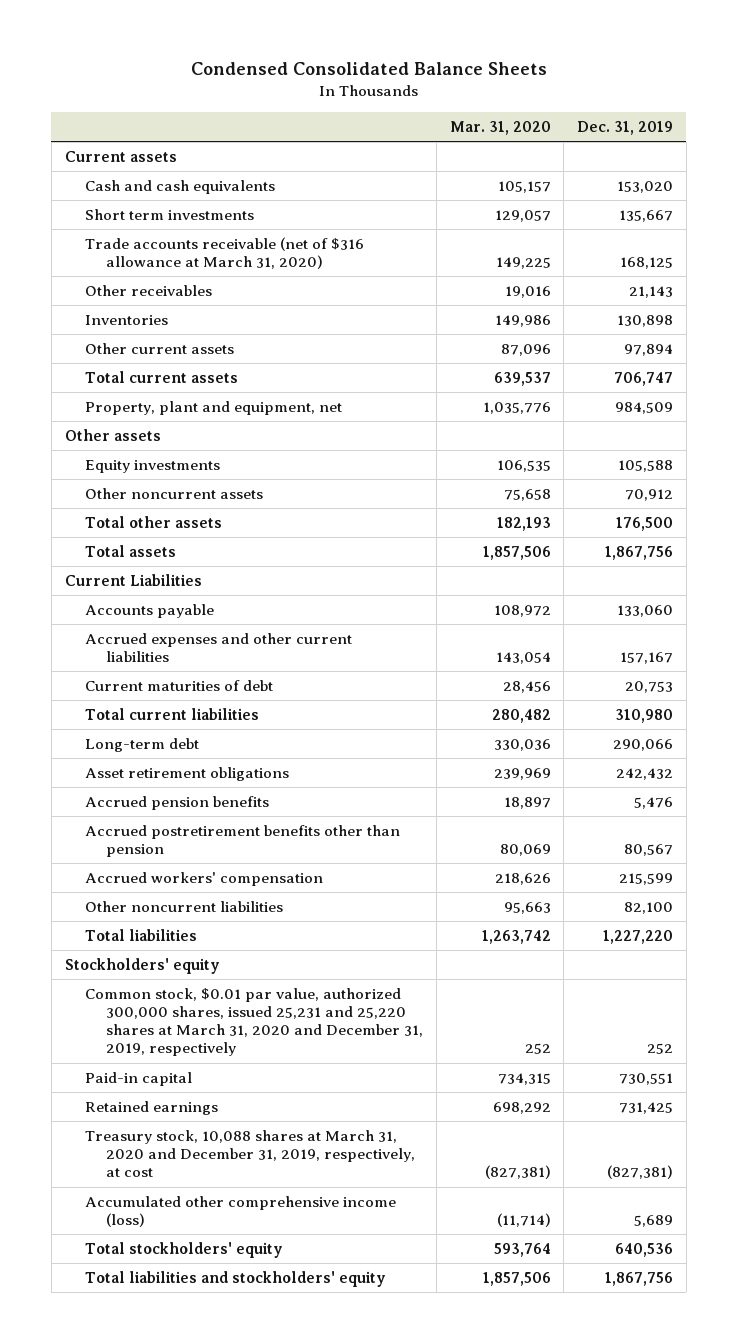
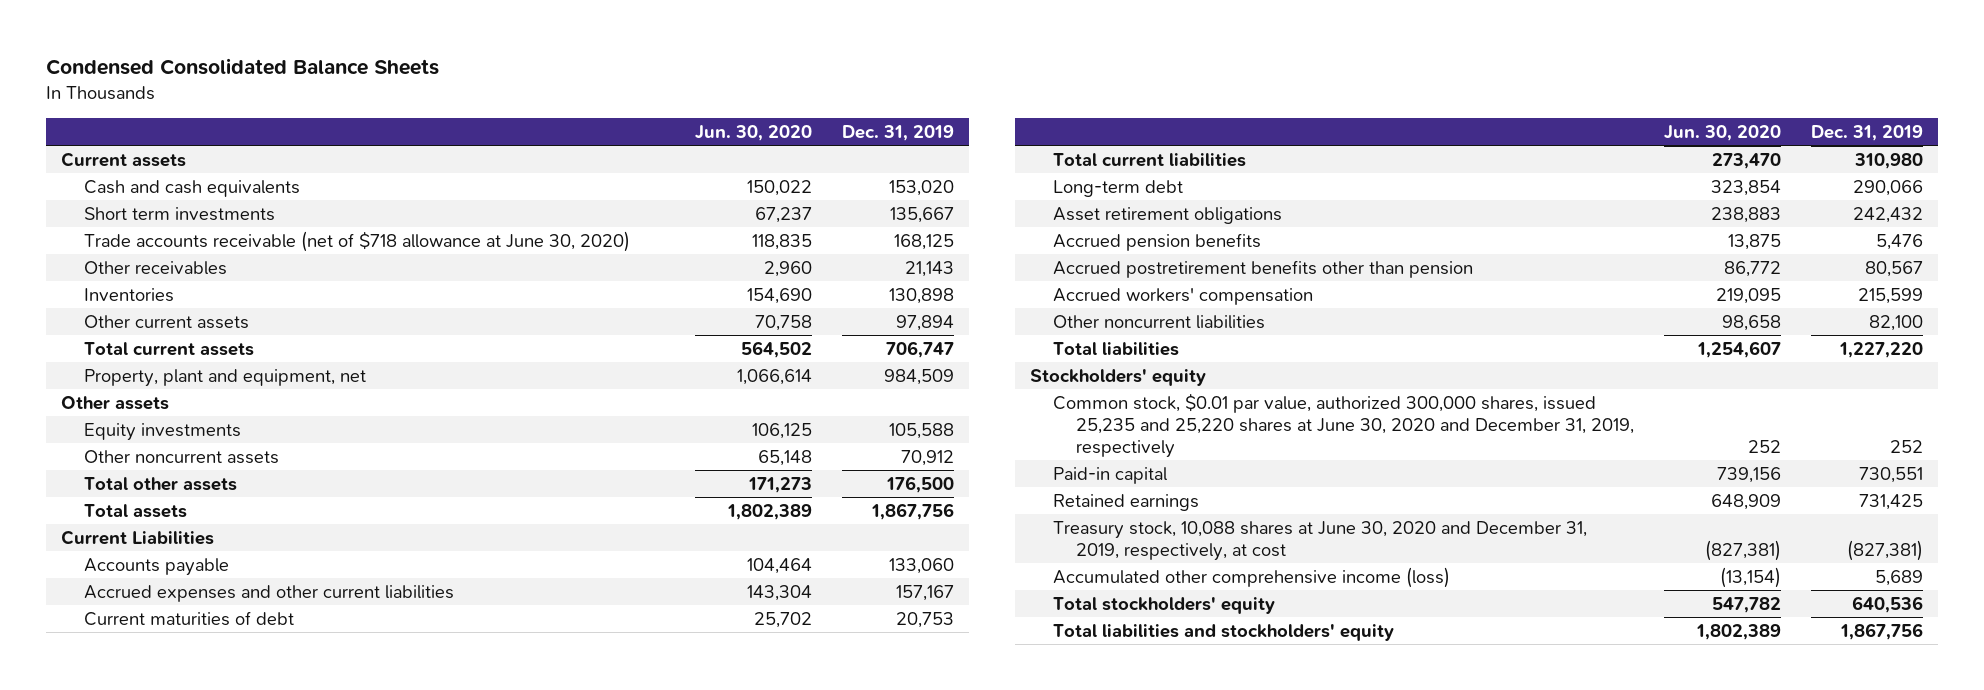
- | Mar. 31, 2020 | Dec. 31, 2019
+ | Jun. 30, 2020 | Dec. 31, 2019
- Trade accounts receivable (net of $316 allowance at March 31, 2020) | 149,225 | 168,125
+ Trade accounts receivable (net of $718 allowance at June 30, 2020) | 118,835 | 168,125
- Common stock, $0.01 par value, authorized 300,000 shares, issued 25,231 and 25,220 shares at March 31, 2020 and December 31, 2019, respectively | 252 | 252
+ Common stock, $0.01 par value, authorized 300,000 shares, issued 25,235 and 25,220 shares at June 30, 2020 and December 31, 2019, respectively | 252 | 252
- Treasury stock, 10,088 shares at March 31, 2020 and December 31, 2019, respectively, at cost | (827,381) | (827,381)
+ Treasury stock, 10,088 shares at June 30, 2020 and December 31, 2019, respectively, at cost | (827,381) | (827,381)

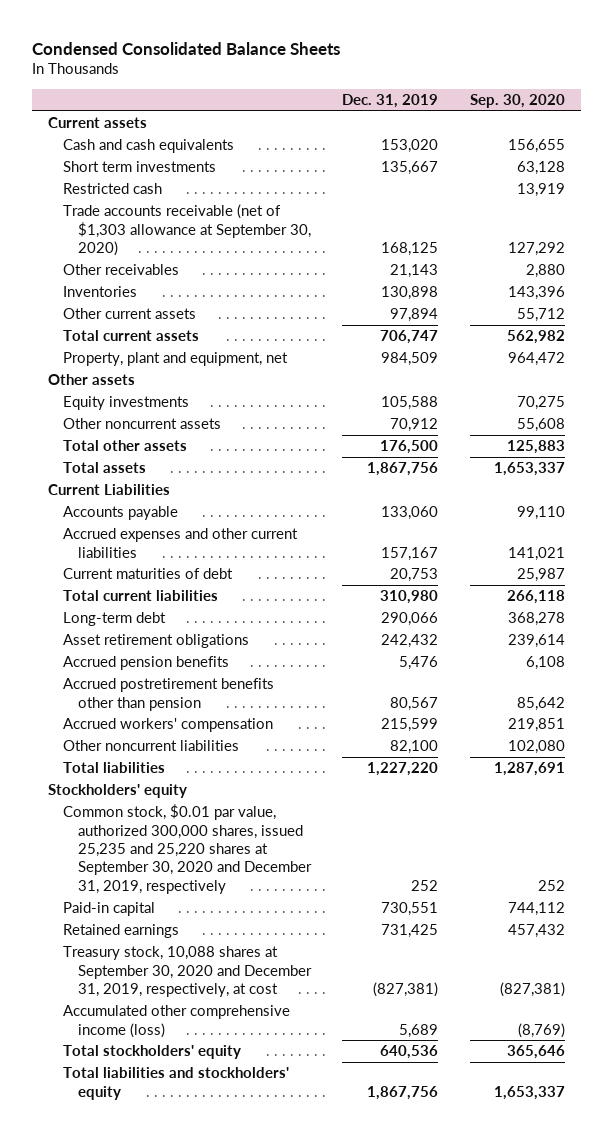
- | Jun. 30, 2020 | Dec. 31, 2019
+ | Dec. 31, 2019 | Sep. 30, 2020
- Trade accounts receivable (net of $718 allowance at June 30, 2020) | 118,835 | 168,125
+ Restricted cash | | 13,919
+ Trade accounts receivable (net of $1,303 allowance at September 30, 2020) | 168,125 | 127,292
- Common stock, $0.01 par value, authorized 300,000 shares, issued 25,235 and 25,220 shares at June 30, 2020 and December 31, 2019, respectively | 252 | 252
+ Common stock, $0.01 par value, authorized 300,000 shares, issued 25,235 and 25,220 shares at September 30, 2020 and December 31, 2019, respectively | 252 | 252
- Treasury stock, 10,088 shares at June 30, 2020 and December 31, 2019, respectively, at cost | (827,381) | (827,381)
+ Treasury stock, 10,088 shares at September 30, 2020 and December 31, 2019, respectively, at cost | (827,381) | (827,381)

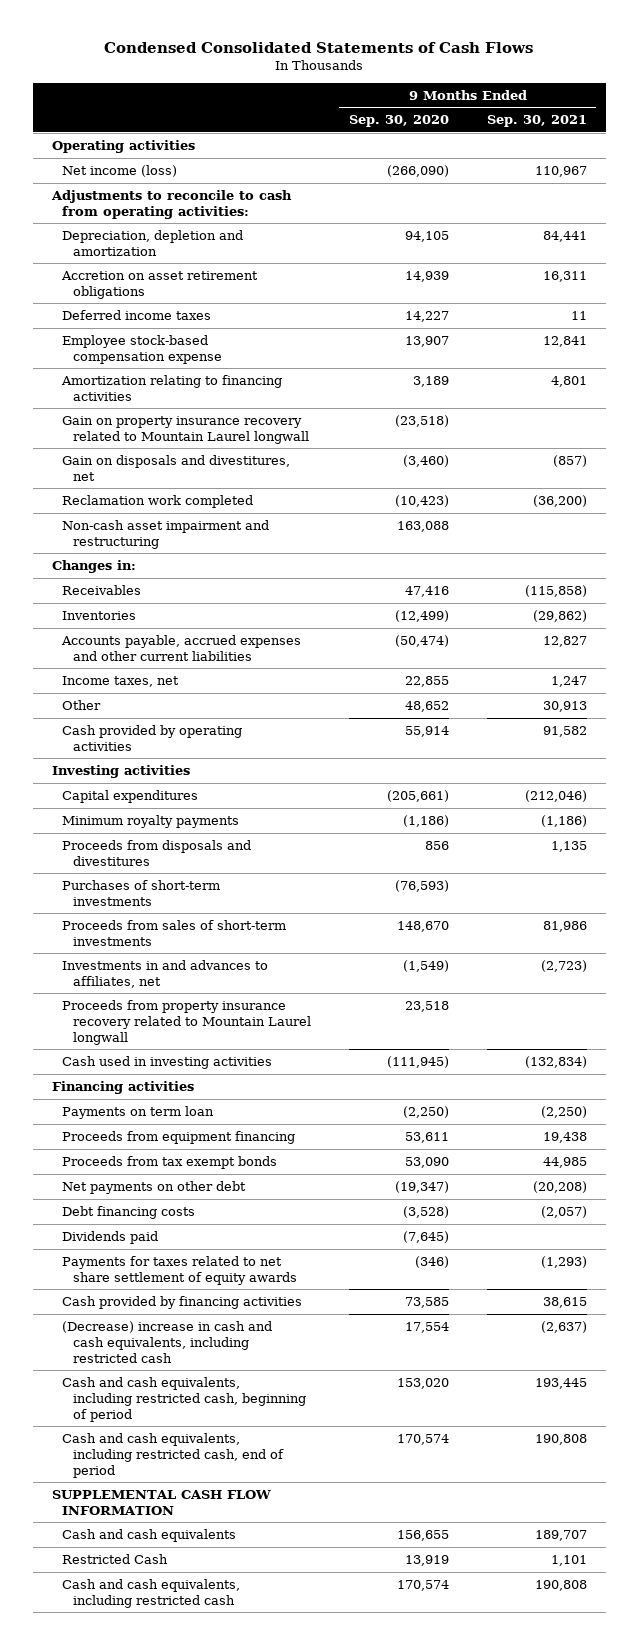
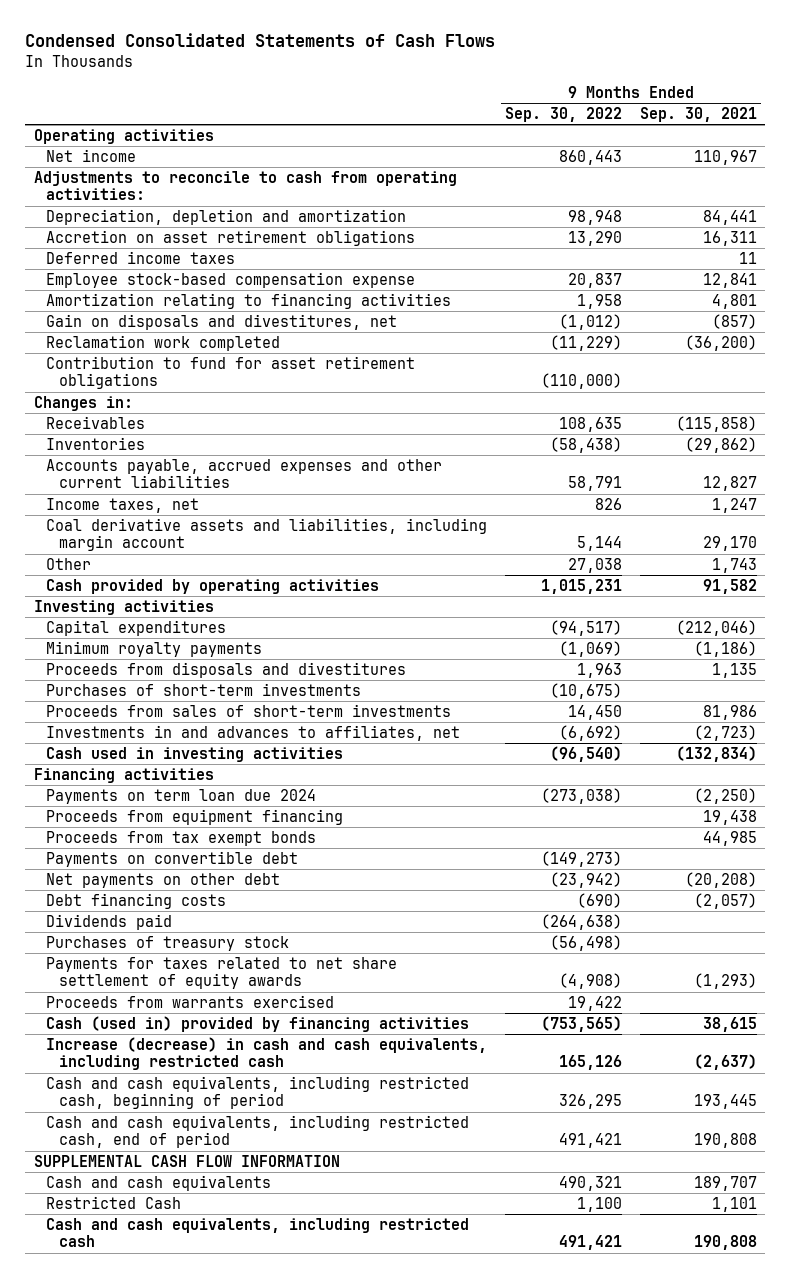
- | 9 Months Ended Sep. 30, 2020 | 9 Months Ended Sep. 30, 2021
+ | 9 Months Ended Sep. 30, 2022 | 9 Months Ended Sep. 30, 2021
- Net income (loss) | (266,090) | 110,967
+ Net income | 860,443 | 110,967
- Gain on property insurance recovery related to Mountain Laurel longwall | (23,518) |
- Non-cash asset impairment and restructuring | 163,088 |
+ Contribution to fund for asset retirement obligations | (110,000) |
- Other | 48,652 | 30,913
+ Coal derivative assets and liabilities, including margin account | 5,144 | 29,170
+ Other | 27,038 | 1,743
- Proceeds from property insurance recovery related to Mountain Laurel longwall | 23,518 |
- Payments on term loan | (2,250) | (2,250)
+ Payments on term loan due 2024 | (273,038) | (2,250)
+ Payments on convertible debt | (149,273) |
+ Purchases of treasury stock | (56,498) |
- Cash provided by financing activities | 73,585 | 38,615
- (Decrease) increase in cash and cash equivalents, including restricted cash | 17,554 | (2,637)
+ Proceeds from warrants exercised | 19,422 |
+ Cash (used in) provided by financing activities | (753,565) | 38,615
+ Increase (decrease) in cash and cash equivalents, including restricted cash | 165,126 | (2,637)

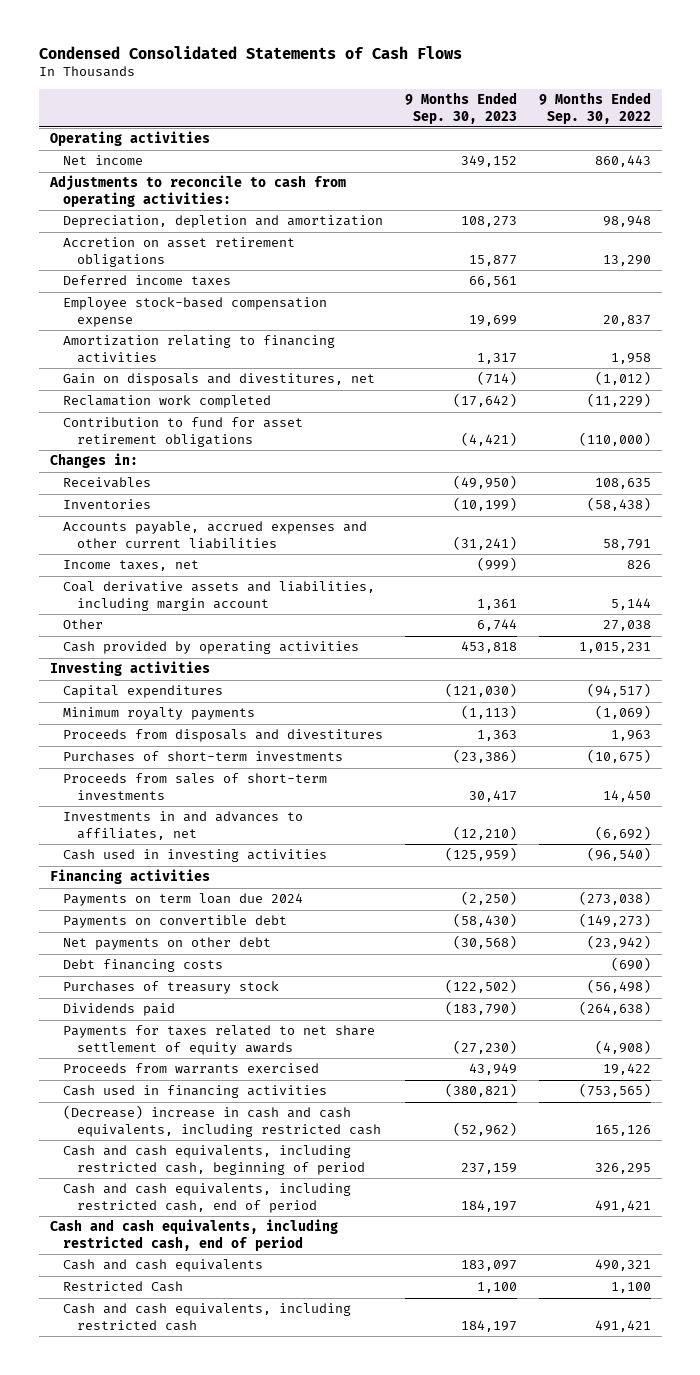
- | 9 Months Ended Sep. 30, 2022 | 9 Months Ended Sep. 30, 2021
+ | 9 Months Ended Sep. 30, 2023 | 9 Months Ended Sep. 30, 2022
- Proceeds from equipment financing | | 19,438
- Proceeds from tax exempt bonds | | 44,985
moved down: Dividends paid | (183,790) | (264,638)
- Cash (used in) provided by financing activities | (753,565) | 38,615
- Increase (decrease) in cash and cash equivalents, including restricted cash | 165,126 | (2,637)
+ Cash used in financing activities | (380,821) | (753,565)
+ (Decrease) increase in cash and cash equivalents, including restricted cash | (52,962) | 165,126
- SUPPLEMENTAL CASH FLOW INFORMATION
+ Cash and cash equivalents, including restricted cash, end of period

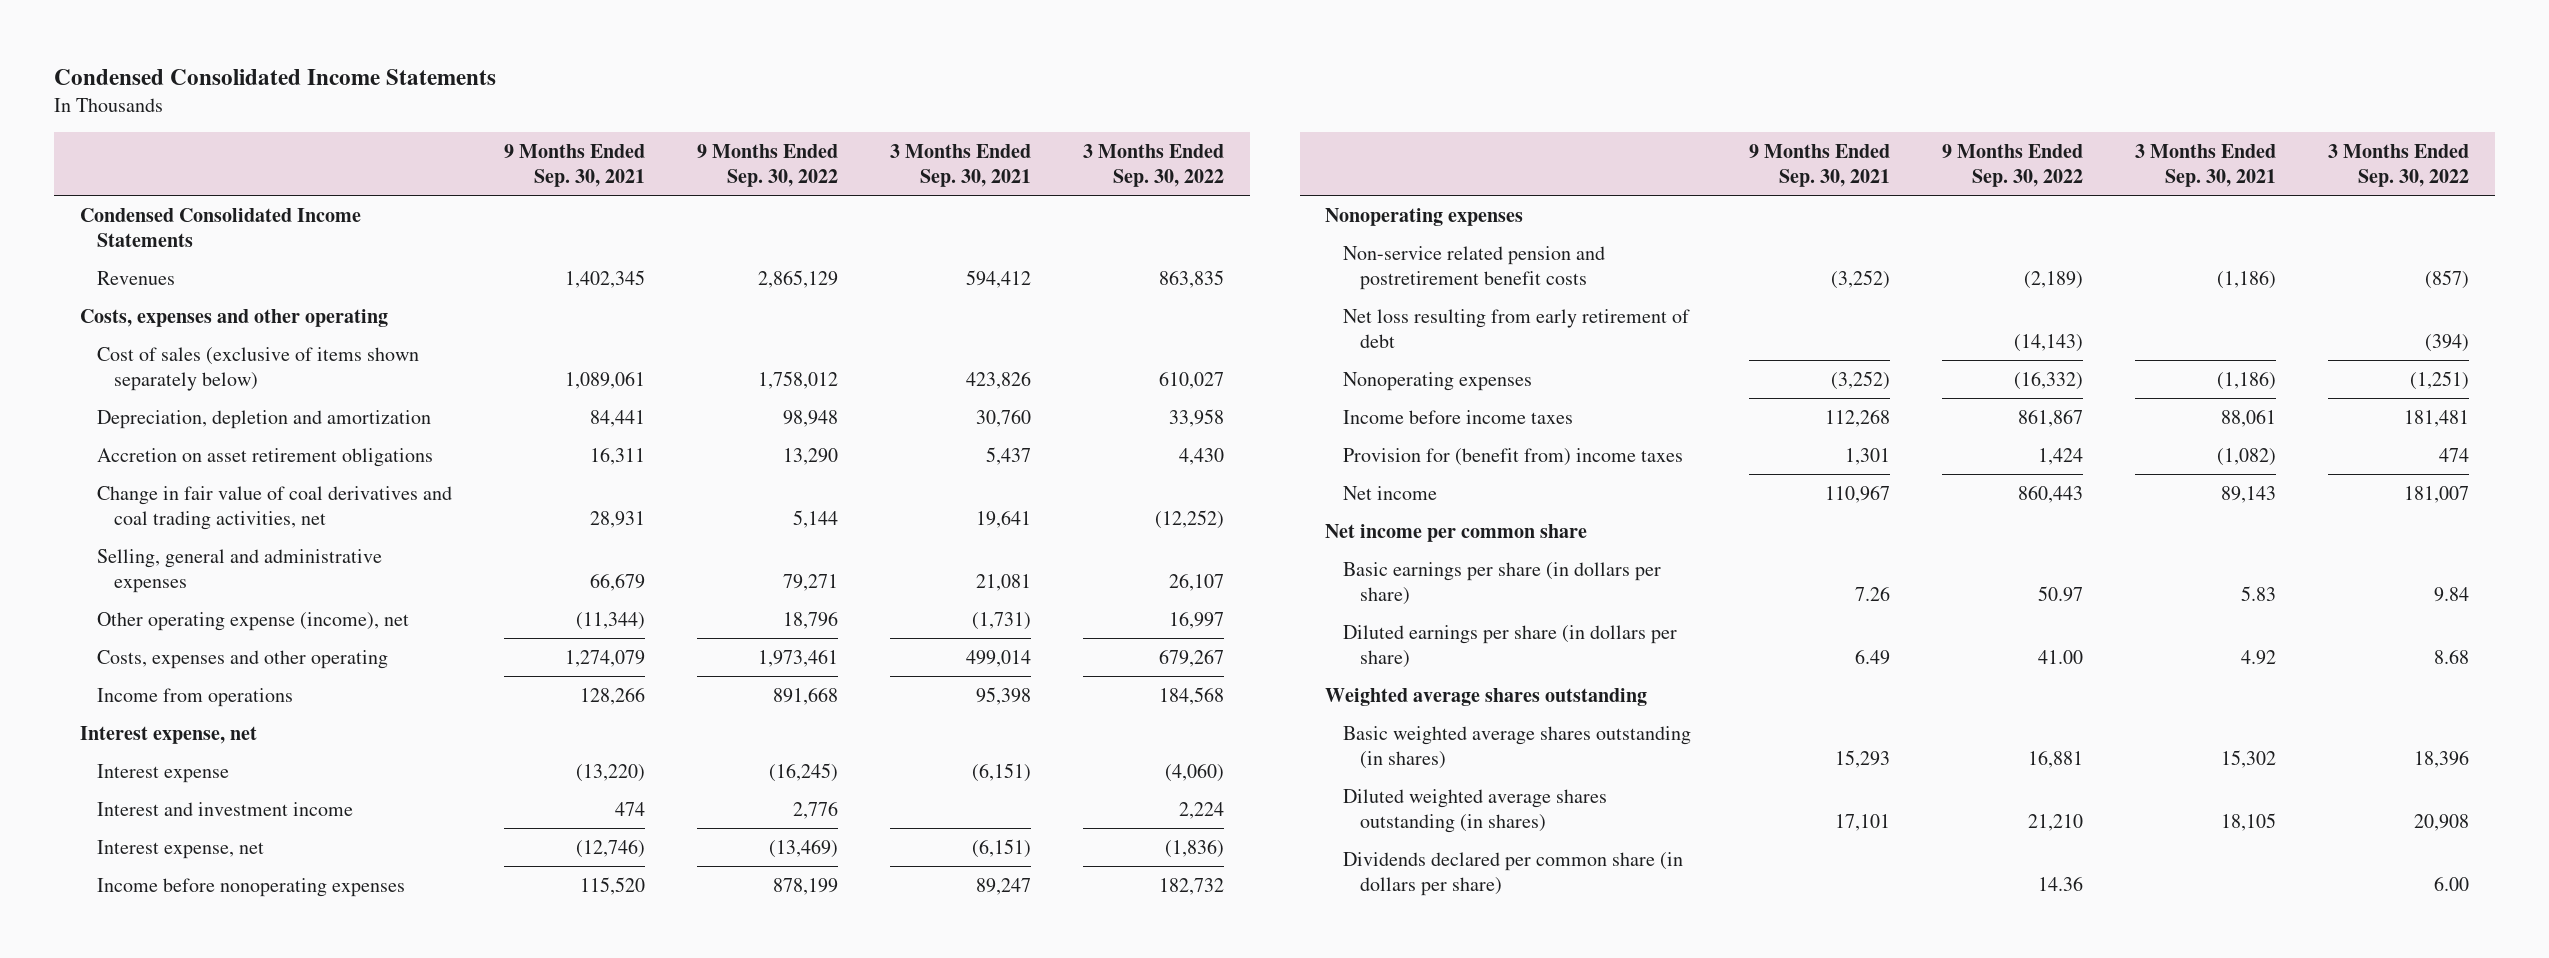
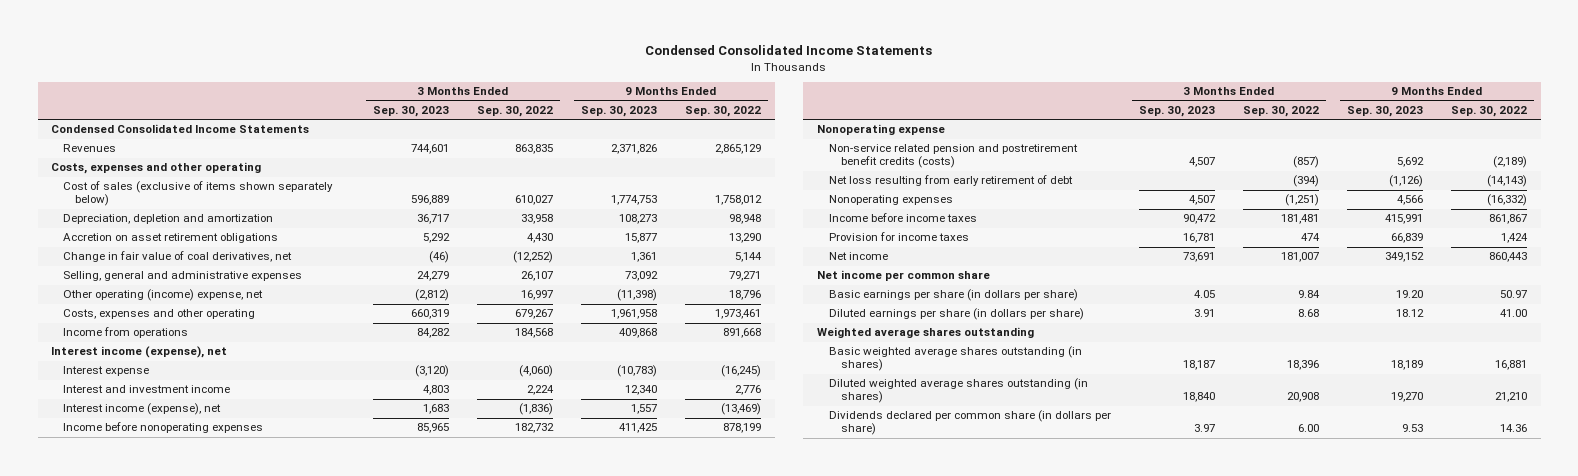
- | 9 Months Ended Sep. 30, 2021 | 9 Months Ended Sep. 30, 2022 | 3 Months Ended Sep. 30, 2021 | 3 Months Ended Sep. 30, 2022
+ | 3 Months Ended Sep. 30, 2023 | 3 Months Ended Sep. 30, 2022 | 9 Months Ended Sep. 30, 2023 | 9 Months Ended Sep. 30, 2022
- Change in fair value of coal derivatives and coal trading activities, net | 28,931 | 5,144 | 19,641 | (12,252)
+ Change in fair value of coal derivatives, net | (46) | (12,252) | 1,361 | 5,144
- Other operating expense (income), net | (11,344) | 18,796 | (1,731) | 16,997
+ Other operating (income) expense, net | (2,812) | 16,997 | (11,398) | 18,796
- Interest expense, net
+ Interest income (expense), net
- Interest expense, net | (12,746) | (13,469) | (6,151) | (1,836)
+ Interest income (expense), net | 1,683 | (1,836) | 1,557 | (13,469)
- Nonoperating expenses
- Non-service related pension and postretirement benefit costs | (3,252) | (2,189) | (1,186) | (857)
+ Nonoperating expense
+ Non-service related pension and postretirement benefit credits (costs) | 4,507 | (857) | 5,692 | (2,189)
- Provision for (benefit from) income taxes | 1,301 | 1,424 | (1,082) | 474
+ Provision for income taxes | 16,781 | 474 | 66,839 | 1,424

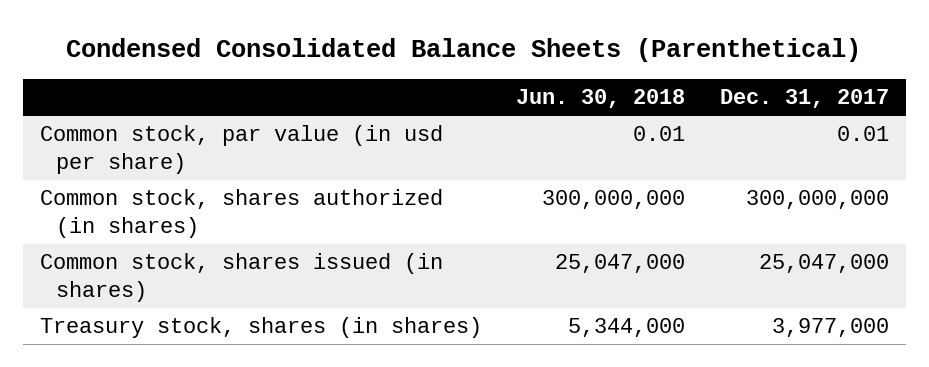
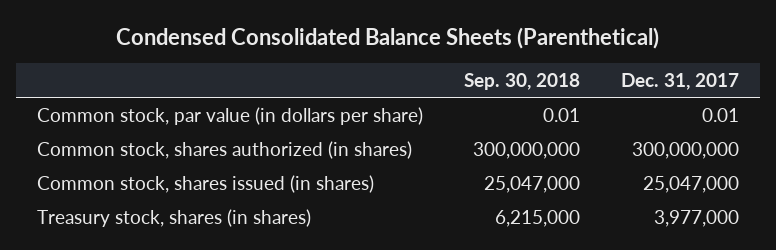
- | Jun. 30, 2018 | Dec. 31, 2017
+ | Sep. 30, 2018 | Dec. 31, 2017
- Common stock, par value (in usd per share) | 0.01 | 0.01
+ Common stock, par value (in dollars per share) | 0.01 | 0.01

